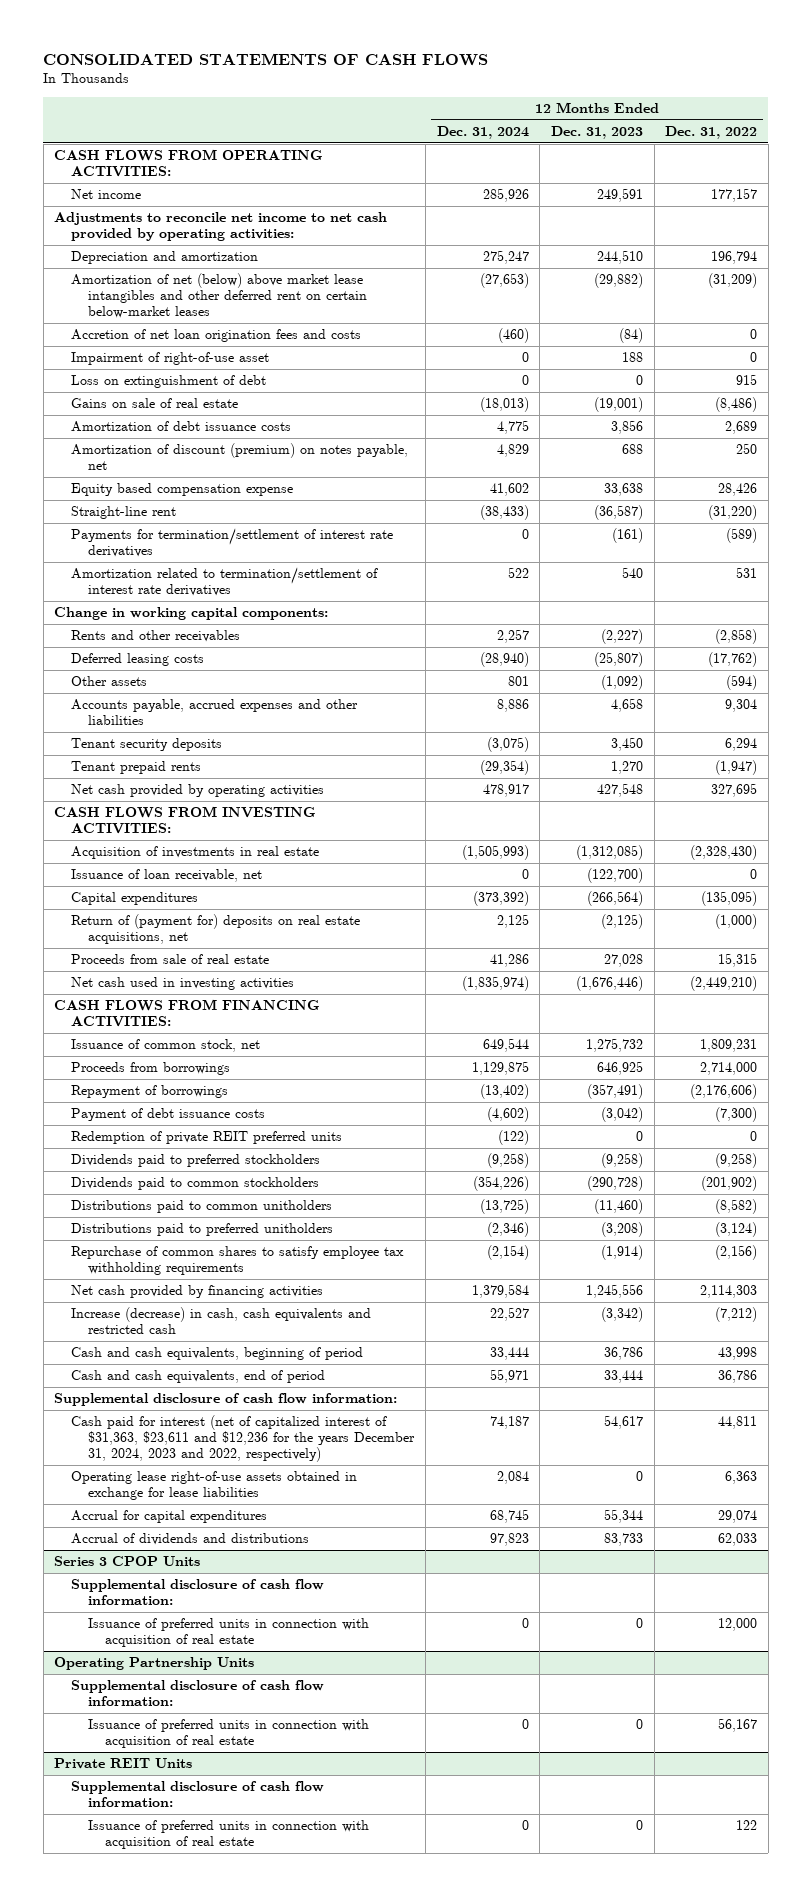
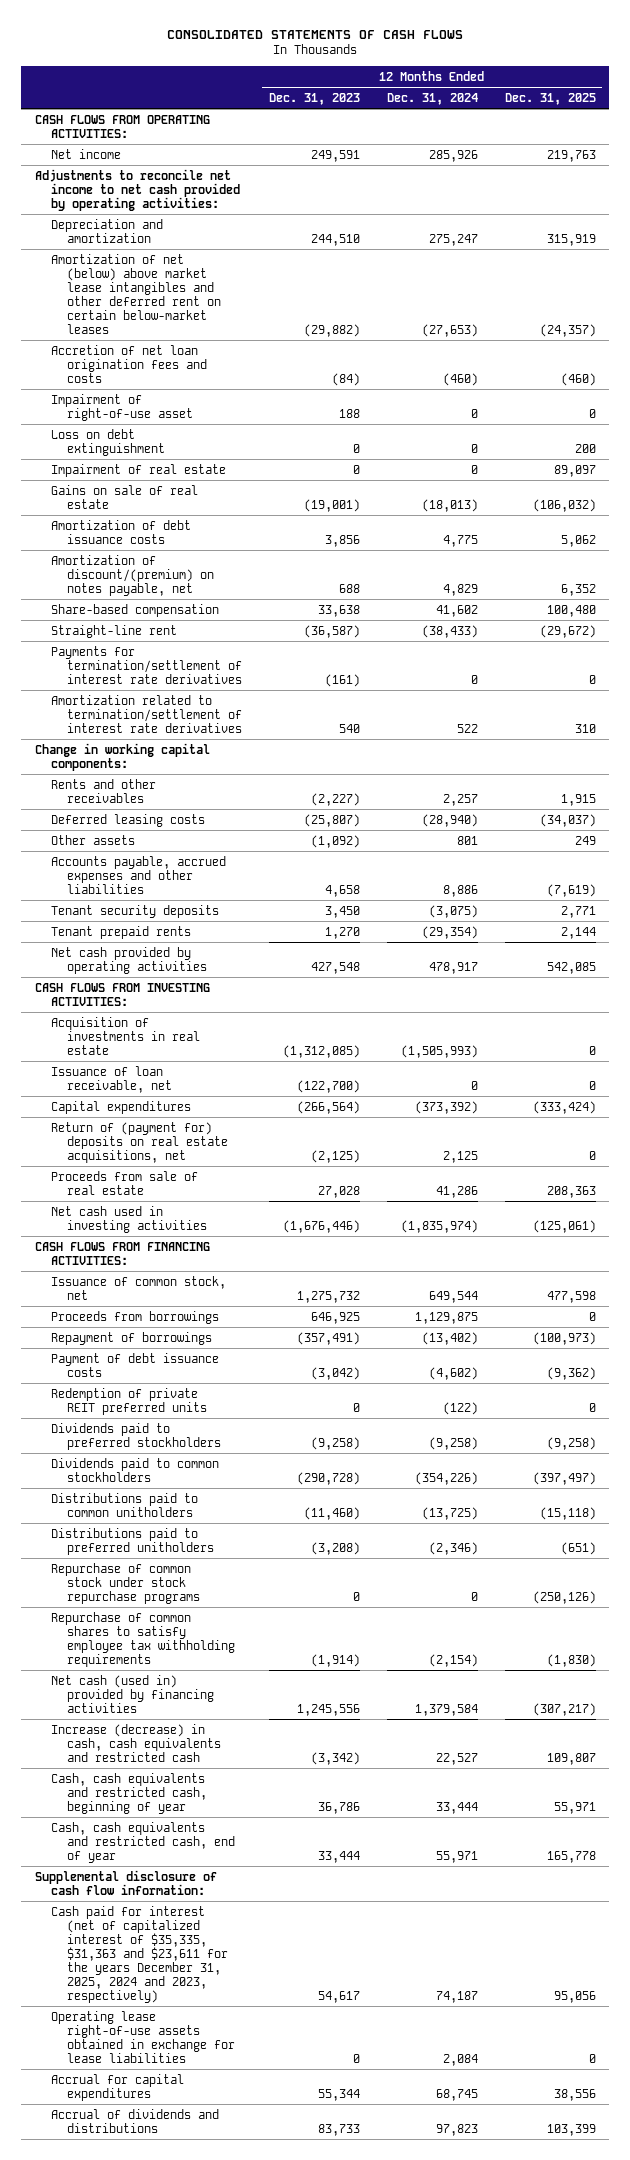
- | 12 Months Ended Dec. 31, 2024 | 12 Months Ended Dec. 31, 2023 | 12 Months Ended Dec. 31, 2022
+ | 12 Months Ended Dec. 31, 2023 | 12 Months Ended Dec. 31, 2024 | 12 Months Ended Dec. 31, 2025
- Loss on extinguishment of debt | 0 | 0 | 915
+ Loss on debt extinguishment | 0 | 0 | 200
+ Impairment of real estate | 0 | 0 | 89,097
- Amortization of discount (premium) on notes payable, net | 4,829 | 688 | 250
- Equity based compensation expense | 41,602 | 33,638 | 28,426
+ Amortization of discount/(premium) on notes payable, net | 688 | 4,829 | 6,352
+ Share-based compensation | 33,638 | 41,602 | 100,480
+ Repurchase of common stock under stock repurchase programs | 0 | 0 | (250,126)
- Net cash provided by financing activities | 1,379,584 | 1,245,556 | 2,114,303
+ Net cash (used in) provided by financing activities | 1,245,556 | 1,379,584 | (307,217)
- Cash and cash equivalents, beginning of period | 33,444 | 36,786 | 43,998
- Cash and cash equivalents, end of period | 55,971 | 33,444 | 36,786
+ Cash, cash equivalents and restricted cash, beginning of year | 36,786 | 33,444 | 55,971
+ Cash, cash equivalents and restricted cash, end of year | 33,444 | 55,971 | 165,778
- Cash paid for interest (net of capitalized interest of $31,363, $23,611 and $12,236 for the years December 31, 2024, 2023 and 2022, respectively) | 74,187 | 54,617 | 44,811
+ Cash paid for interest (net of capitalized interest of $35,335, $31,363 and $23,611 for the years December 31, 2025, 2024 and 2023, respectively) | 54,617 | 74,187 | 95,056
- Series 3 CPOP Units
- Supplemental disclosure of cash flow information:
- Issuance of preferred units in connection with acquisition of real estate | 0 | 0 | 12,000
- Operating Partnership Units
- Supplemental disclosure of cash flow information:
- Issuance of preferred units in connection with acquisition of real estate | 0 | 0 | 56,167
- Private REIT Units
- Supplemental disclosure of cash flow information:
- Issuance of preferred units in connection with acquisition of real estate | 0 | 0 | 122

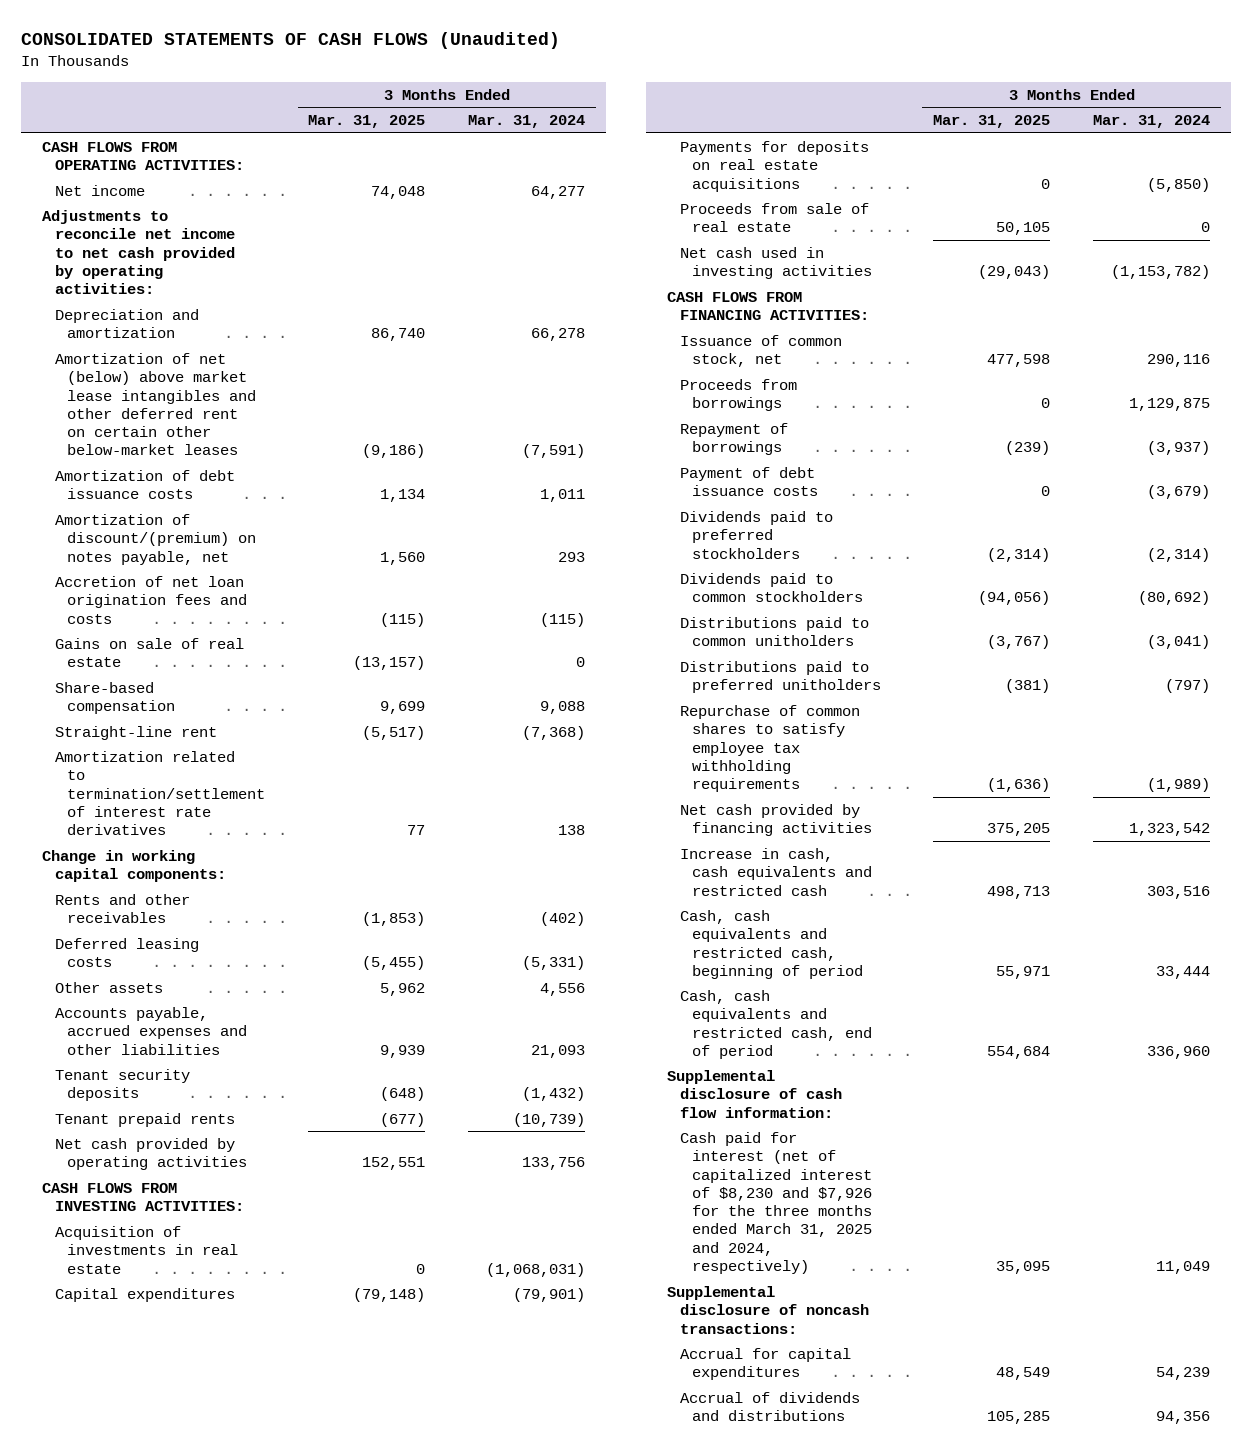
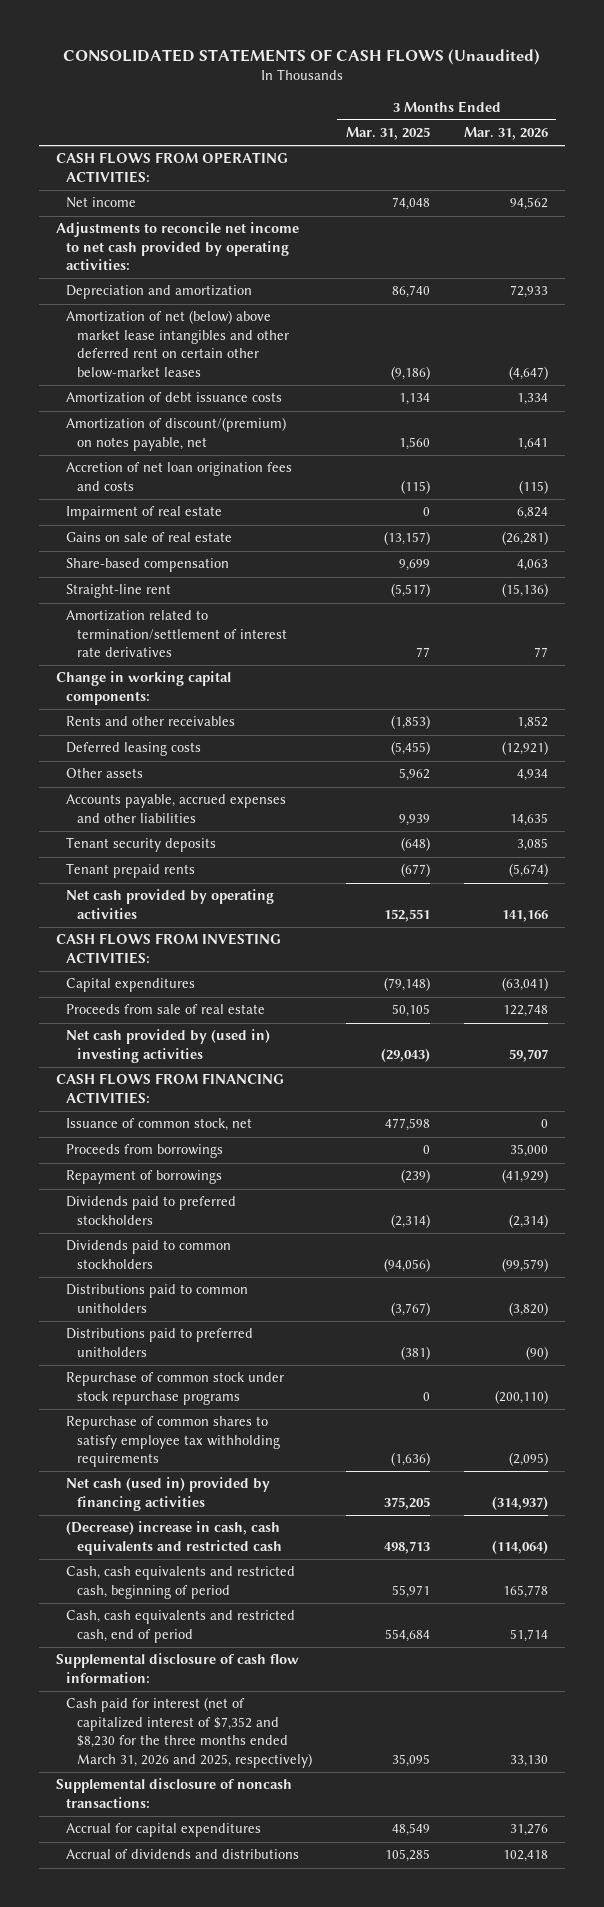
- | 3 Months Ended Mar. 31, 2025 | 3 Months Ended Mar. 31, 2024
+ | 3 Months Ended Mar. 31, 2025 | 3 Months Ended Mar. 31, 2026
+ Impairment of real estate | 0 | 6,824
- Acquisition of investments in real estate | 0 | (1,068,031)
- Payments for deposits on real estate acquisitions | 0 | (5,850)
- Net cash used in investing activities | (29,043) | (1,153,782)
+ Net cash provided by (used in) investing activities | (29,043) | 59,707
- Payment of debt issuance costs | 0 | (3,679)
+ Repurchase of common stock under stock repurchase programs | 0 | (200,110)
- Net cash provided by financing activities | 375,205 | 1,323,542
- Increase in cash, cash equivalents and restricted cash | 498,713 | 303,516
+ Net cash (used in) provided by financing activities | 375,205 | (314,937)
+ (Decrease) increase in cash, cash equivalents and restricted cash | 498,713 | (114,064)
- Cash paid for interest (net of capitalized interest of $8,230 and $7,926 for the three months ended March 31, 2025 and 2024, respectively) | 35,095 | 11,049
+ Cash paid for interest (net of capitalized interest of $7,352 and $8,230 for the three months ended March 31, 2026 and 2025, respectively) | 35,095 | 33,130

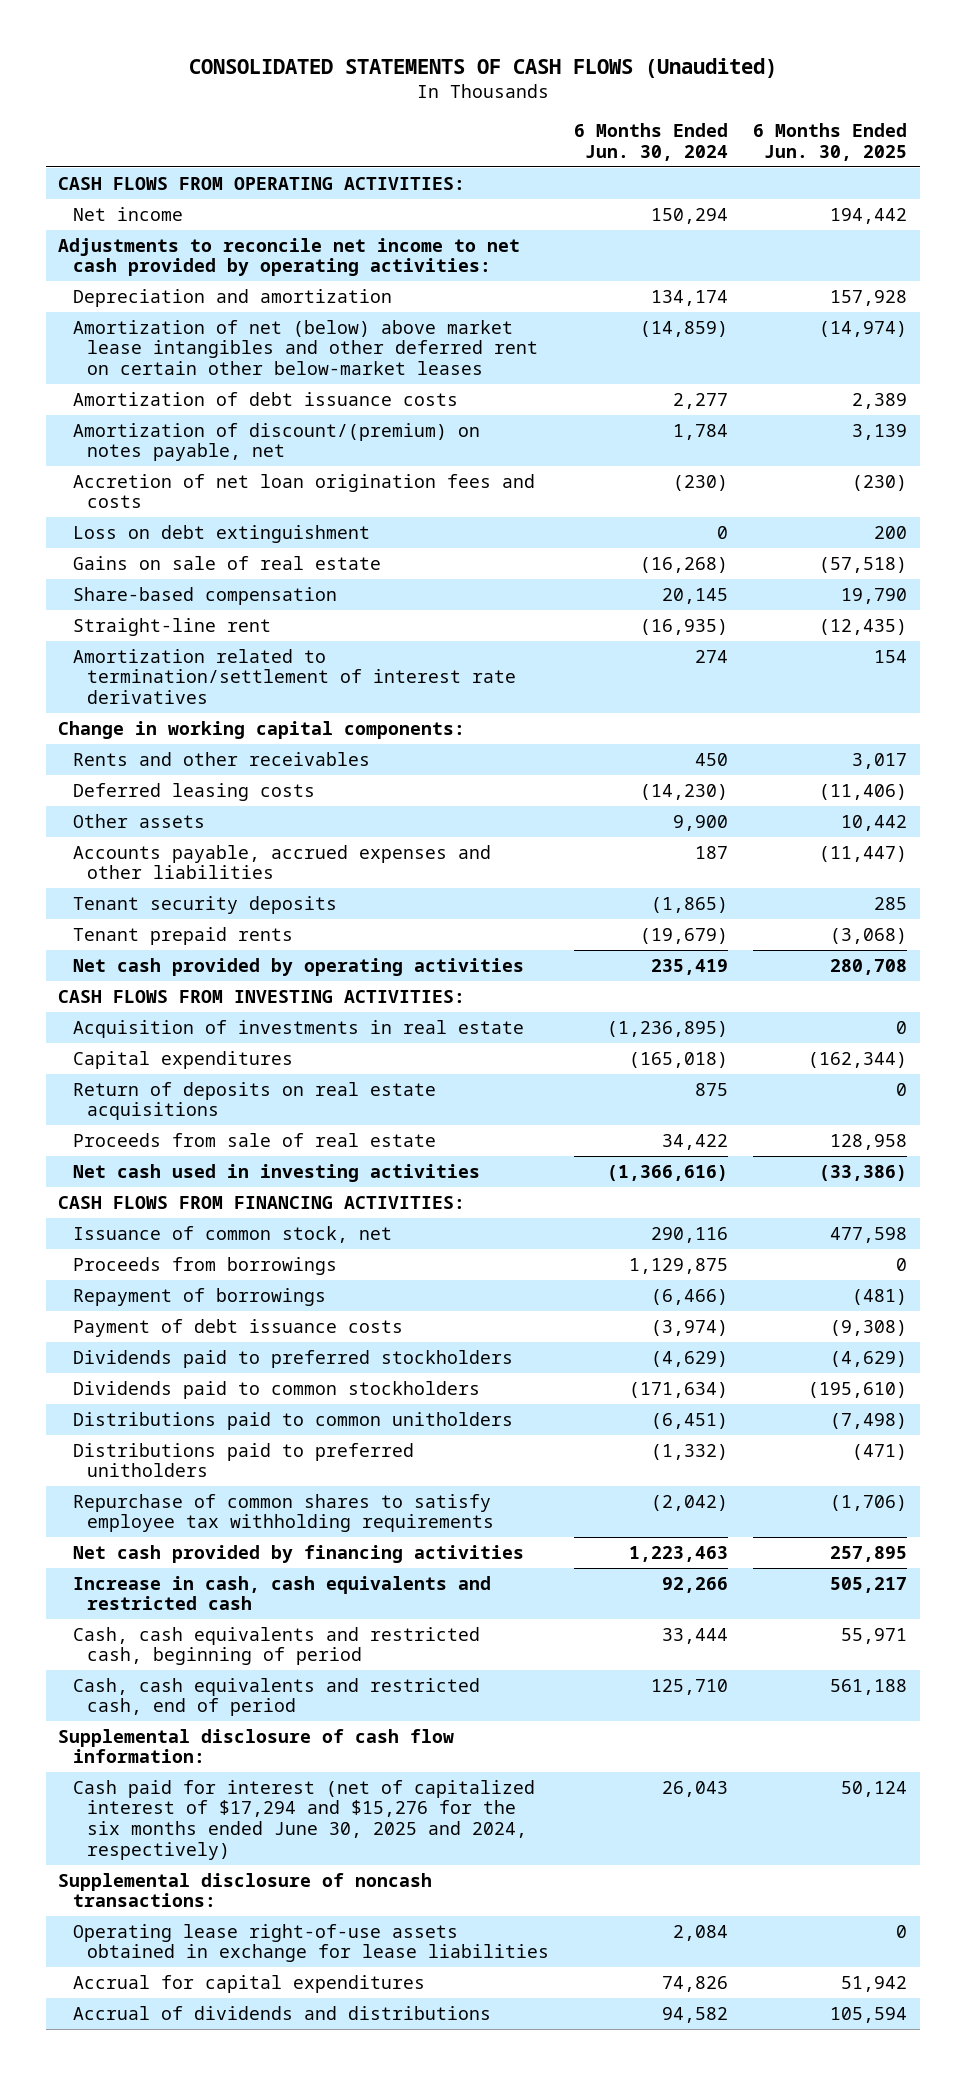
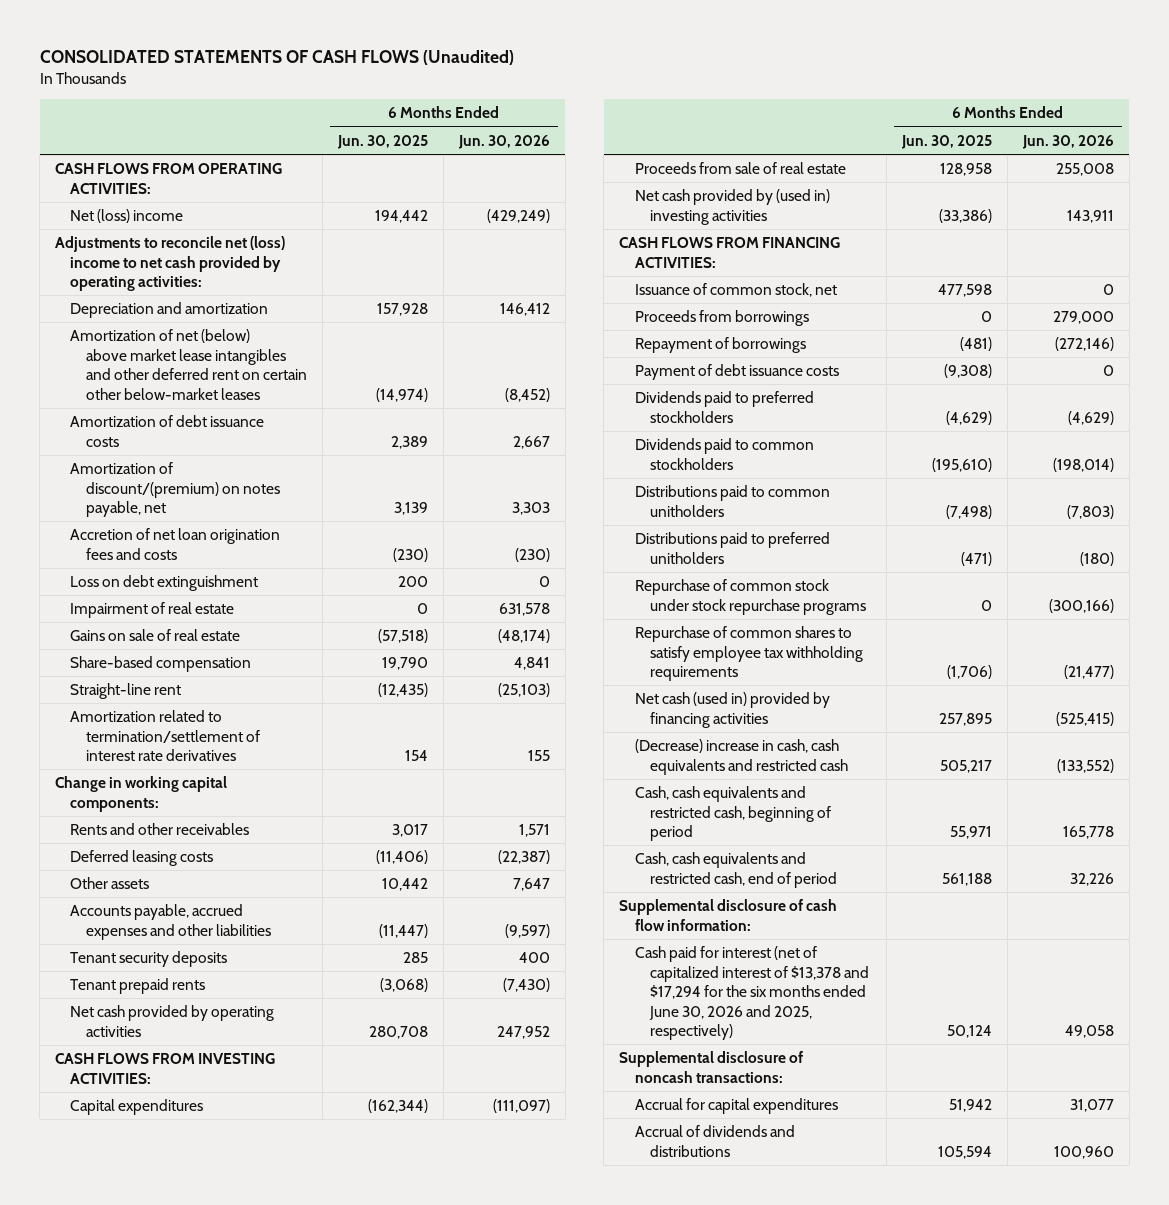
- | 6 Months Ended Jun. 30, 2024 | 6 Months Ended Jun. 30, 2025
+ | 6 Months Ended Jun. 30, 2025 | 6 Months Ended Jun. 30, 2026
- Net income | 150,294 | 194,442
- Adjustments to reconcile net income to net cash provided by operating activities:
+ Net (loss) income | 194,442 | (429,249)
+ Adjustments to reconcile net (loss) income to net cash provided by operating activities:
+ Impairment of real estate | 0 | 631,578
- Acquisition of investments in real estate | (1,236,895) | 0
- Return of deposits on real estate acquisitions | 875 | 0
- Net cash used in investing activities | (1,366,616) | (33,386)
+ Net cash provided by (used in) investing activities | (33,386) | 143,911
+ Repurchase of common stock under stock repurchase programs | 0 | (300,166)
- Net cash provided by financing activities | 1,223,463 | 257,895
- Increase in cash, cash equivalents and restricted cash | 92,266 | 505,217
+ Net cash (used in) provided by financing activities | 257,895 | (525,415)
+ (Decrease) increase in cash, cash equivalents and restricted cash | 505,217 | (133,552)
- Cash paid for interest (net of capitalized interest of $17,294 and $15,276 for the six months ended June 30, 2025 and 2024, respectively) | 26,043 | 50,124
+ Cash paid for interest (net of capitalized interest of $13,378 and $17,294 for the six months ended June 30, 2026 and 2025, respectively) | 50,124 | 49,058
- Operating lease right-of-use assets obtained in exchange for lease liabilities | 2,084 | 0

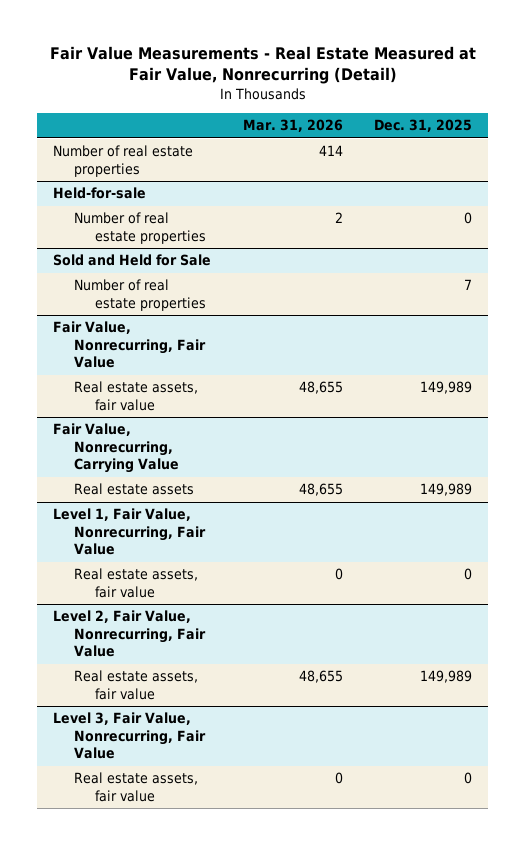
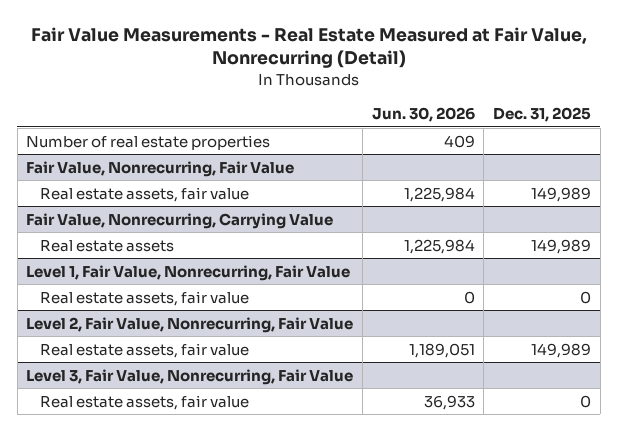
- | Mar. 31, 2026 | Dec. 31, 2025
+ | Jun. 30, 2026 | Dec. 31, 2025
- Held-for-sale
- Number of real estate properties | 2 | 0
- Sold and Held for Sale
- Number of real estate properties | | 7

